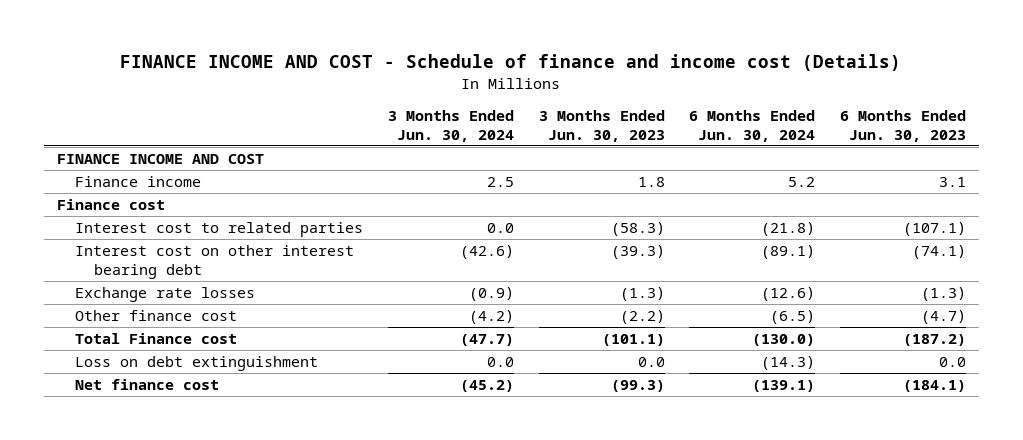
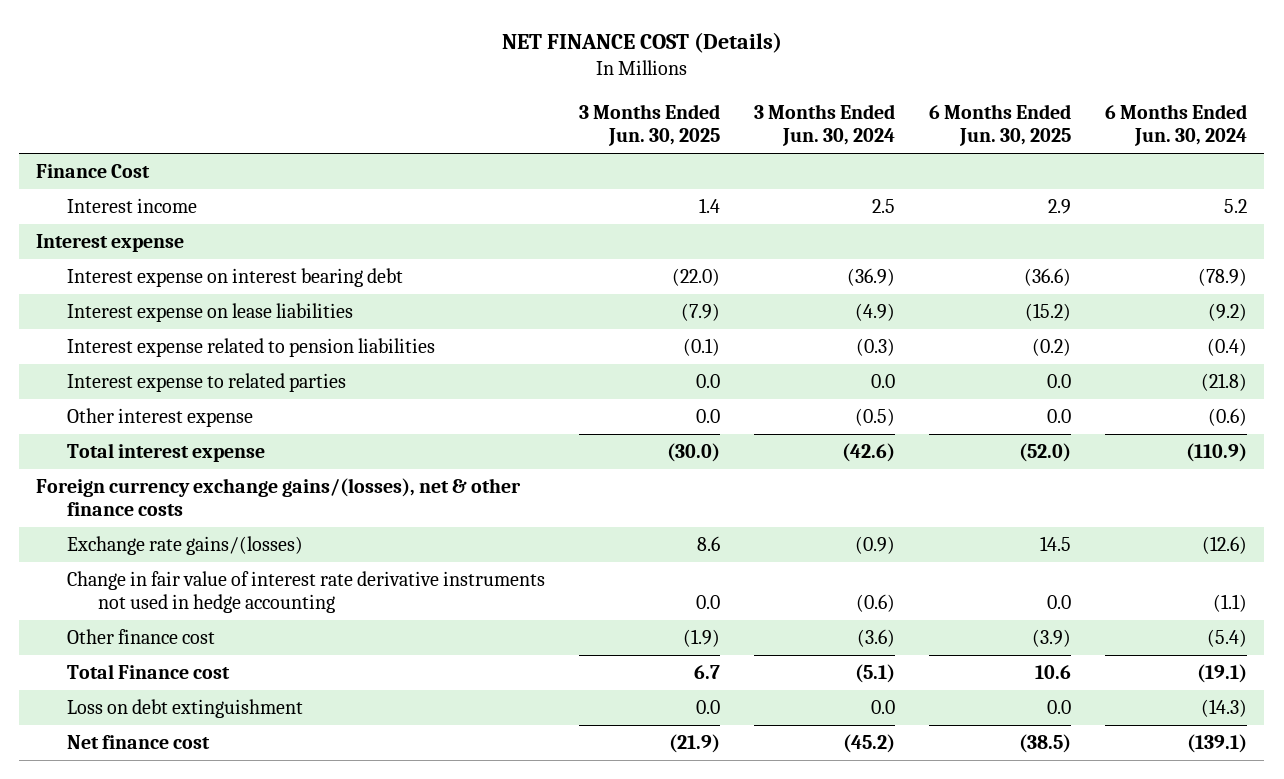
- FINANCE INCOME AND COST - Schedule of finance and income cost (Details)
+ NET FINANCE COST (Details)
- | 3 Months Ended Jun. 30, 2024 | 3 Months Ended Jun. 30, 2023 | 6 Months Ended Jun. 30, 2024 | 6 Months Ended Jun. 30, 2023
+ | 3 Months Ended Jun. 30, 2025 | 3 Months Ended Jun. 30, 2024 | 6 Months Ended Jun. 30, 2025 | 6 Months Ended Jun. 30, 2024
- FINANCE INCOME AND COST
- Finance income | 2.5 | 1.8 | 5.2 | 3.1
- Finance cost
- Interest cost to related parties | 0.0 | (58.3) | (21.8) | (107.1)
- Interest cost on other interest bearing debt | (42.6) | (39.3) | (89.1) | (74.1)
- Exchange rate losses | (0.9) | (1.3) | (12.6) | (1.3)
- Other finance cost | (4.2) | (2.2) | (6.5) | (4.7)
- Total Finance cost | (47.7) | (101.1) | (130.0) | (187.2)
+ Finance Cost
+ Interest income | 1.4 | 2.5 | 2.9 | 5.2
+ Interest expense
+ Interest expense on interest bearing debt | (22.0) | (36.9) | (36.6) | (78.9)
+ Interest expense on lease liabilities | (7.9) | (4.9) | (15.2) | (9.2)
+ Interest expense related to pension liabilities | (0.1) | (0.3) | (0.2) | (0.4)
+ Interest expense to related parties | 0.0 | 0.0 | 0.0 | (21.8)
+ Other interest expense | 0.0 | (0.5) | 0.0 | (0.6)
+ Total interest expense | (30.0) | (42.6) | (52.0) | (110.9)
+ Foreign currency exchange gains/(losses), net & other finance costs
+ Exchange rate gains/(losses) | 8.6 | (0.9) | 14.5 | (12.6)
+ Change in fair value of interest rate derivative instruments not used in hedge accounting | 0.0 | (0.6) | 0.0 | (1.1)
+ Other finance cost | (1.9) | (3.6) | (3.9) | (5.4)
+ Total Finance cost | 6.7 | (5.1) | 10.6 | (19.1)

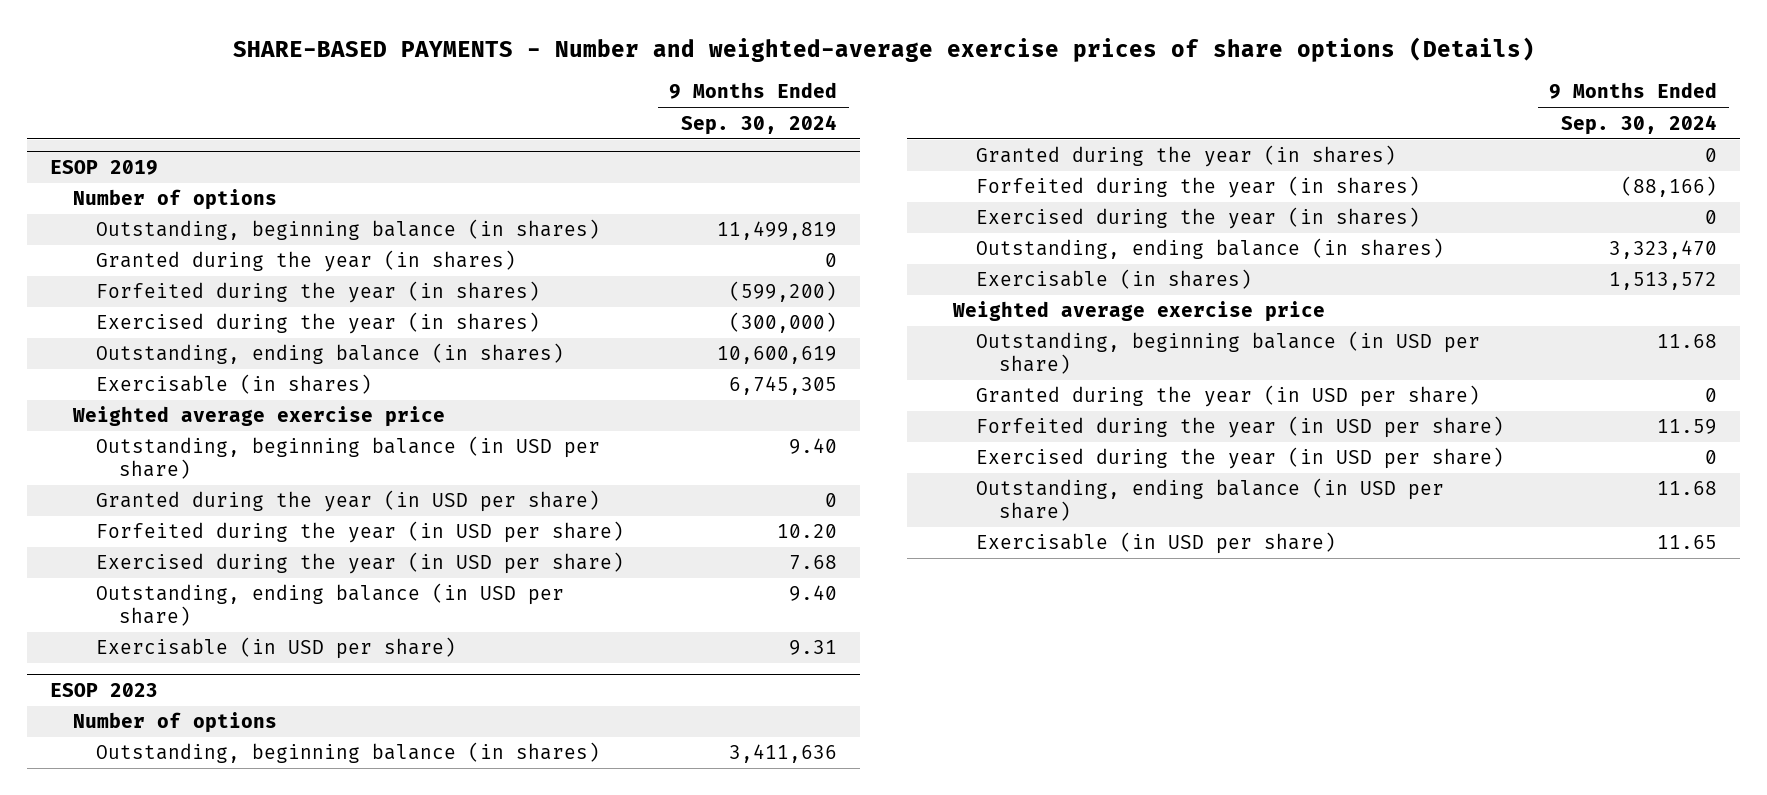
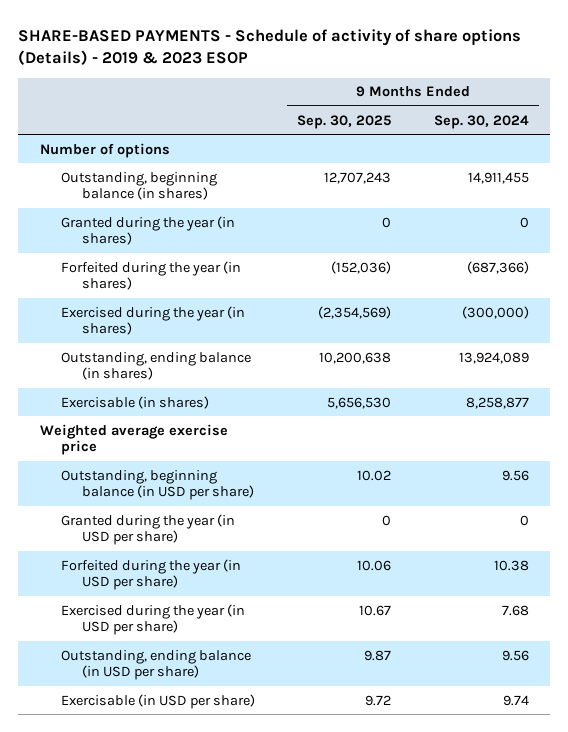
- SHARE-BASED PAYMENTS - Number and weighted-average exercise prices of share options (Details)
+ SHARE-BASED PAYMENTS - Schedule of activity of share options (Details) - 2019 & 2023 ESOP
- | 9 Months Ended Sep. 30, 2024
+ | 9 Months Ended Sep. 30, 2025 | 9 Months Ended Sep. 30, 2024
- ESOP 2019
- Outstanding, beginning balance (in shares) | 11,499,819
+ Outstanding, beginning balance (in shares) | 12,707,243 | 14,911,455
- Forfeited during the year (in shares) | (599,200)
+ Forfeited during the year (in shares) | (152,036) | (687,366)
- Outstanding, ending balance (in shares) | 10,600,619
- Exercisable (in shares) | 6,745,305
+ Outstanding, ending balance (in shares) | 10,200,638 | 13,924,089
+ Exercisable (in shares) | 5,656,530 | 8,258,877
- Outstanding, beginning balance (in USD per share) | 9.40
+ Outstanding, beginning balance (in USD per share) | 10.02 | 9.56
- Forfeited during the year (in USD per share) | 10.20
+ Forfeited during the year (in USD per share) | 10.06 | 10.38
- Outstanding, ending balance (in USD per share) | 9.40
- Exercisable (in USD per share) | 9.31
- ESOP 2023
- Number of options
- Outstanding, beginning balance (in shares) | 3,411,636
- Granted during the year (in shares) | 0
- Forfeited during the year (in shares) | (88,166)
- Exercised during the year (in shares) | 0
- Outstanding, ending balance (in shares) | 3,323,470
- Exercisable (in shares) | 1,513,572
- Weighted average exercise price
- Outstanding, beginning balance (in USD per share) | 11.68
- Granted during the year (in USD per share) | 0
- Forfeited during the year (in USD per share) | 11.59
- Exercised during the year (in USD per share) | 0
- Outstanding, ending balance (in USD per share) | 11.68
- Exercisable (in USD per share) | 11.65
+ Outstanding, ending balance (in USD per share) | 9.87 | 9.56
+ Exercisable (in USD per share) | 9.72 | 9.74

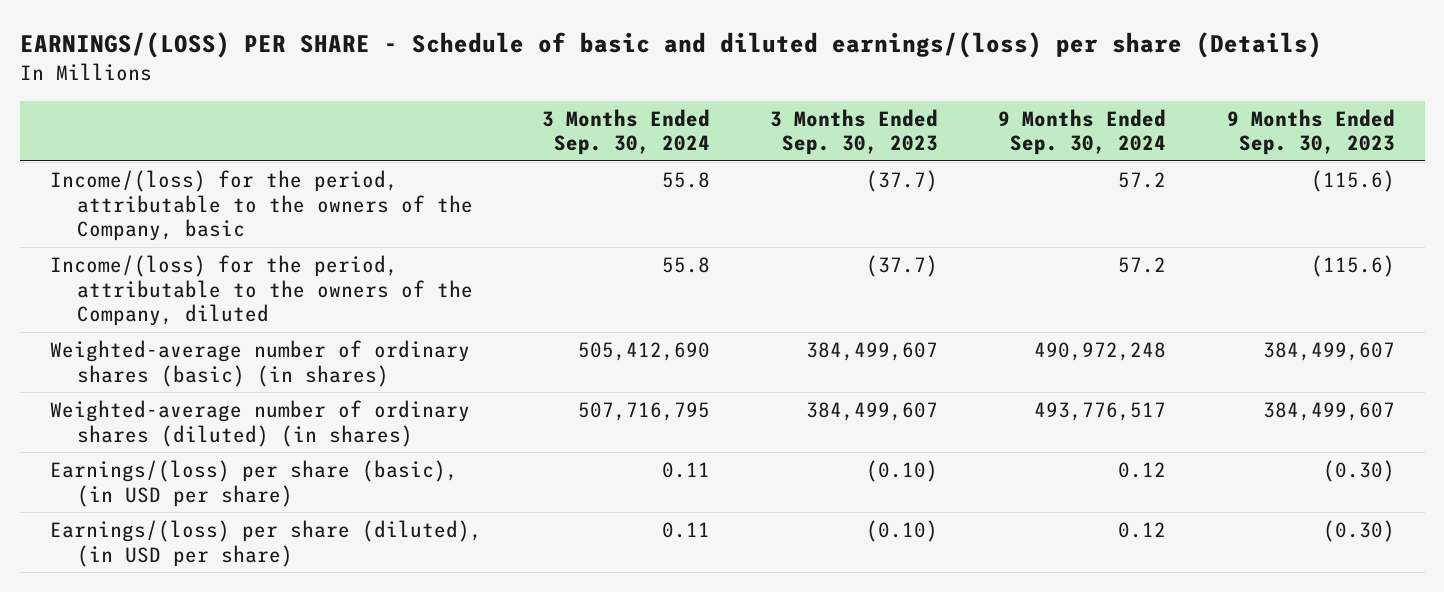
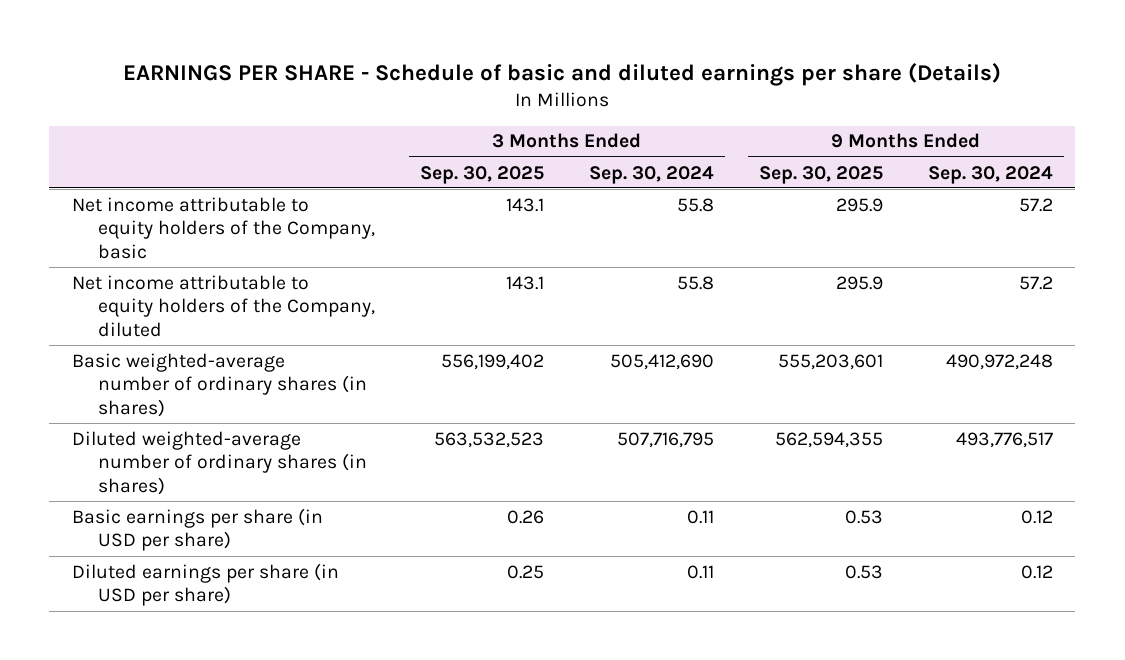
- EARNINGS/(LOSS) PER SHARE - Schedule of basic and diluted earnings/(loss) per share (Details)
+ EARNINGS PER SHARE - Schedule of basic and diluted earnings per share (Details)
- | 3 Months Ended Sep. 30, 2024 | 3 Months Ended Sep. 30, 2023 | 9 Months Ended Sep. 30, 2024 | 9 Months Ended Sep. 30, 2023
+ | 3 Months Ended Sep. 30, 2025 | 3 Months Ended Sep. 30, 2024 | 9 Months Ended Sep. 30, 2025 | 9 Months Ended Sep. 30, 2024
- Income/(loss) for the period, attributable to the owners of the Company, basic | 55.8 | (37.7) | 57.2 | (115.6)
- Income/(loss) for the period, attributable to the owners of the Company, diluted | 55.8 | (37.7) | 57.2 | (115.6)
- Weighted-average number of ordinary shares (basic) (in shares) | 505,412,690 | 384,499,607 | 490,972,248 | 384,499,607
- Weighted-average number of ordinary shares (diluted) (in shares) | 507,716,795 | 384,499,607 | 493,776,517 | 384,499,607
- Earnings/(loss) per share (basic), (in USD per share) | 0.11 | (0.10) | 0.12 | (0.30)
- Earnings/(loss) per share (diluted), (in USD per share) | 0.11 | (0.10) | 0.12 | (0.30)
+ Net income attributable to equity holders of the Company, basic | 143.1 | 55.8 | 295.9 | 57.2
+ Net income attributable to equity holders of the Company, diluted | 143.1 | 55.8 | 295.9 | 57.2
+ Basic weighted-average number of ordinary shares (in shares) | 556,199,402 | 505,412,690 | 555,203,601 | 490,972,248
+ Diluted weighted-average number of ordinary shares (in shares) | 563,532,523 | 507,716,795 | 562,594,355 | 493,776,517
+ Basic earnings per share (in USD per share) | 0.26 | 0.11 | 0.53 | 0.12
+ Diluted earnings per share (in USD per share) | 0.25 | 0.11 | 0.53 | 0.12

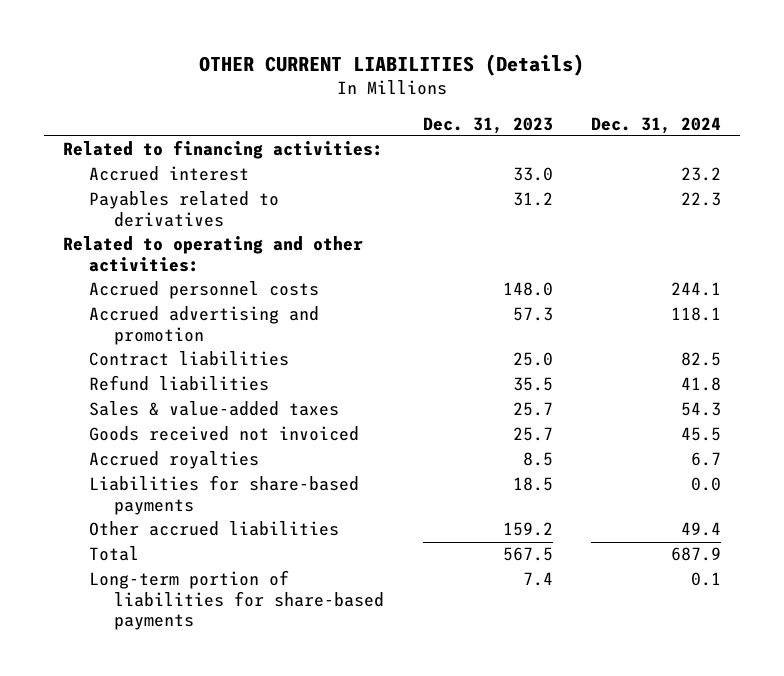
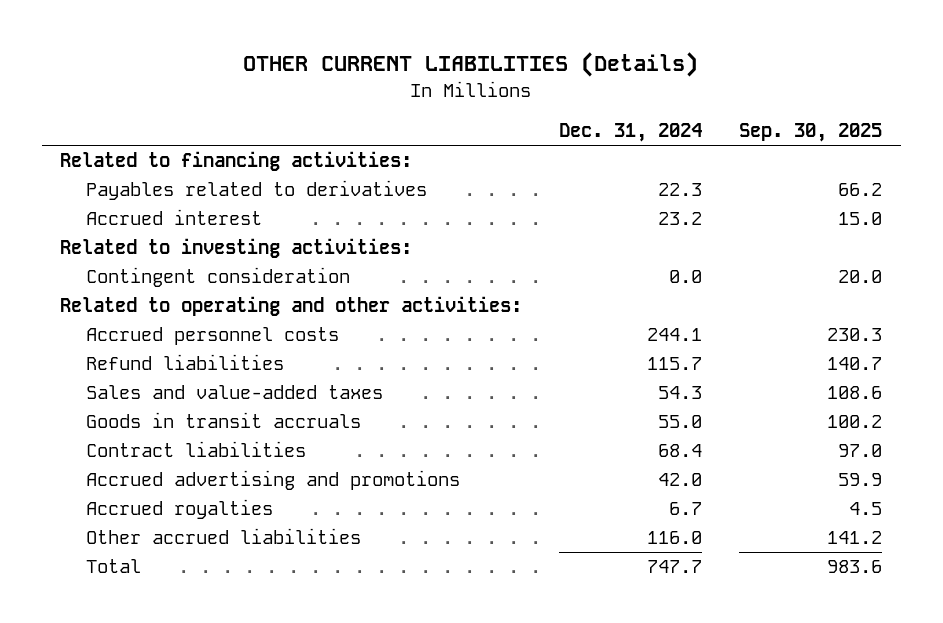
- | Dec. 31, 2023 | Dec. 31, 2024
+ | Dec. 31, 2024 | Sep. 30, 2025
moved down: Accrued interest | 23.2 | 15.0
+ Related to investing activities:
+ Contingent consideration | 0.0 | 20.0
- Accrued advertising and promotion | 57.3 | 118.1
- Contract liabilities | 25.0 | 82.5
- Refund liabilities | 35.5 | 41.8
- Sales & value-added taxes | 25.7 | 54.3
- Goods received not invoiced | 25.7 | 45.5
+ Refund liabilities | 115.7 | 140.7
+ Sales and value-added taxes | 54.3 | 108.6
+ Goods in transit accruals | 55.0 | 100.2
+ Contract liabilities | 68.4 | 97.0
+ Accrued advertising and promotions | 42.0 | 59.9
- Liabilities for share-based payments | 18.5 | 0.0
- Other accrued liabilities | 159.2 | 49.4
- Total | 567.5 | 687.9
- Long-term portion of liabilities for share-based payments | 7.4 | 0.1
+ Other accrued liabilities | 116.0 | 141.2
+ Total | 747.7 | 983.6

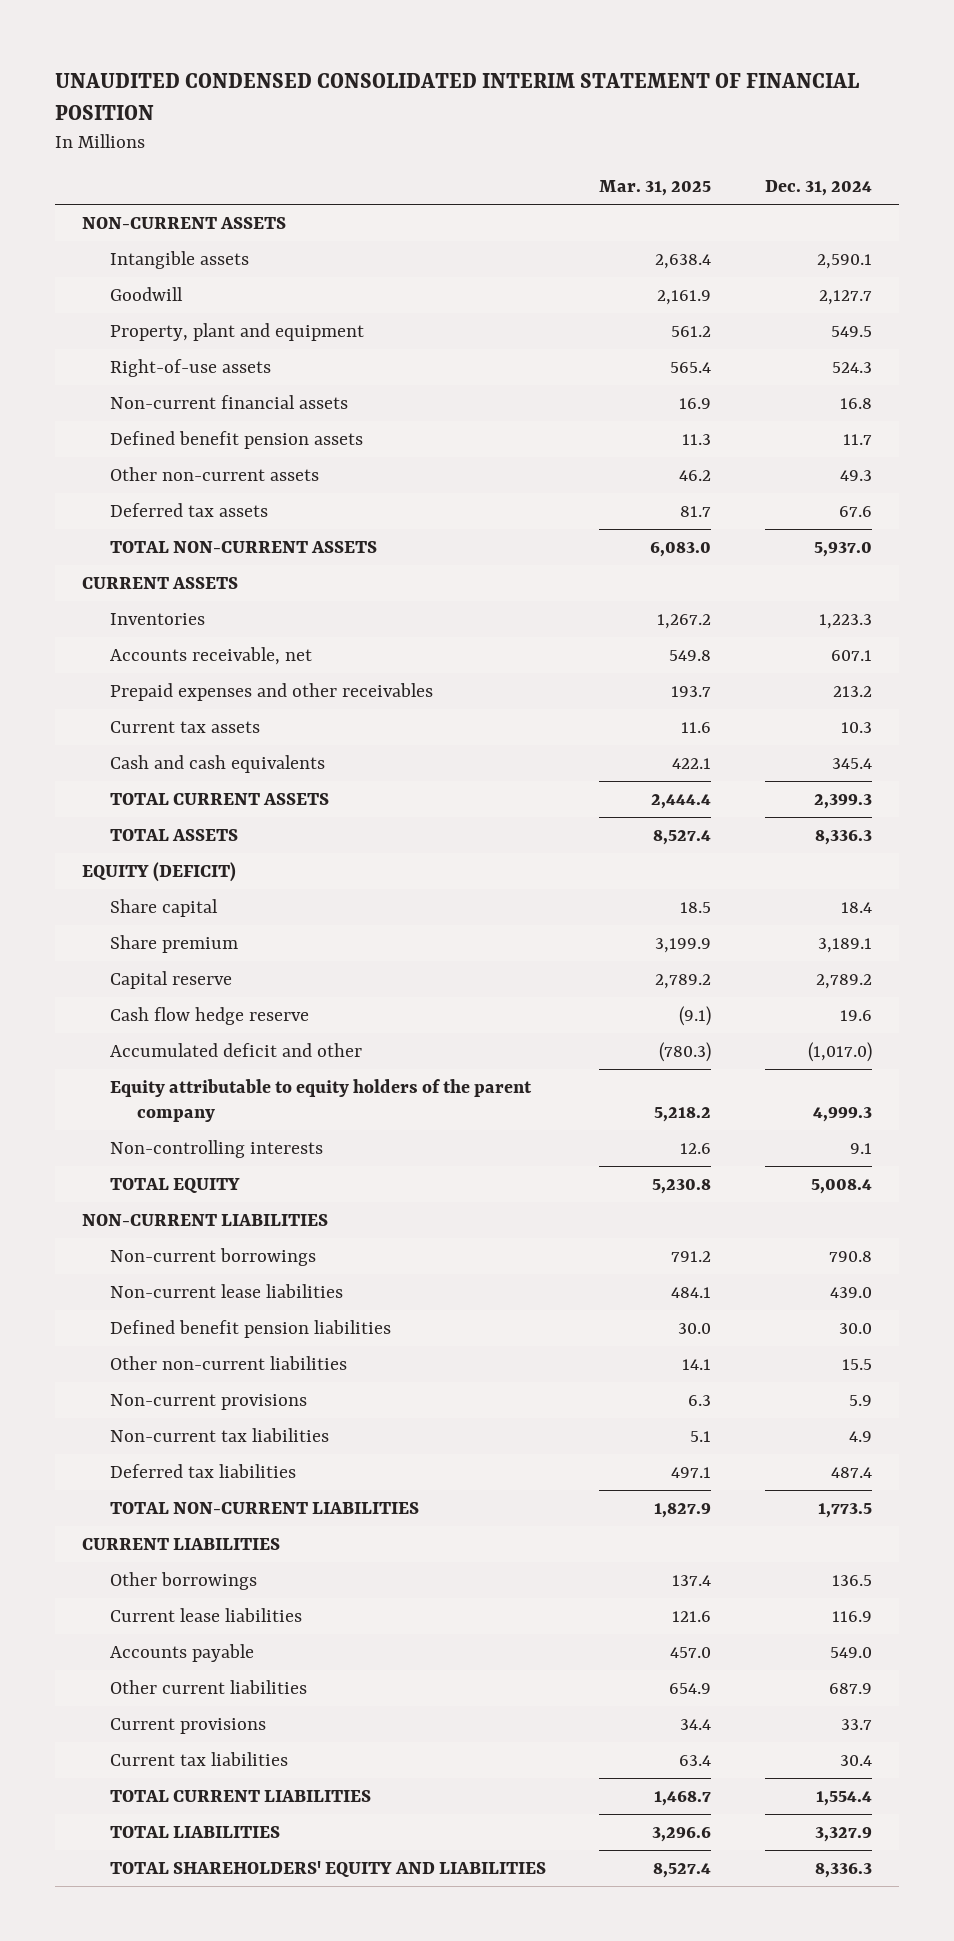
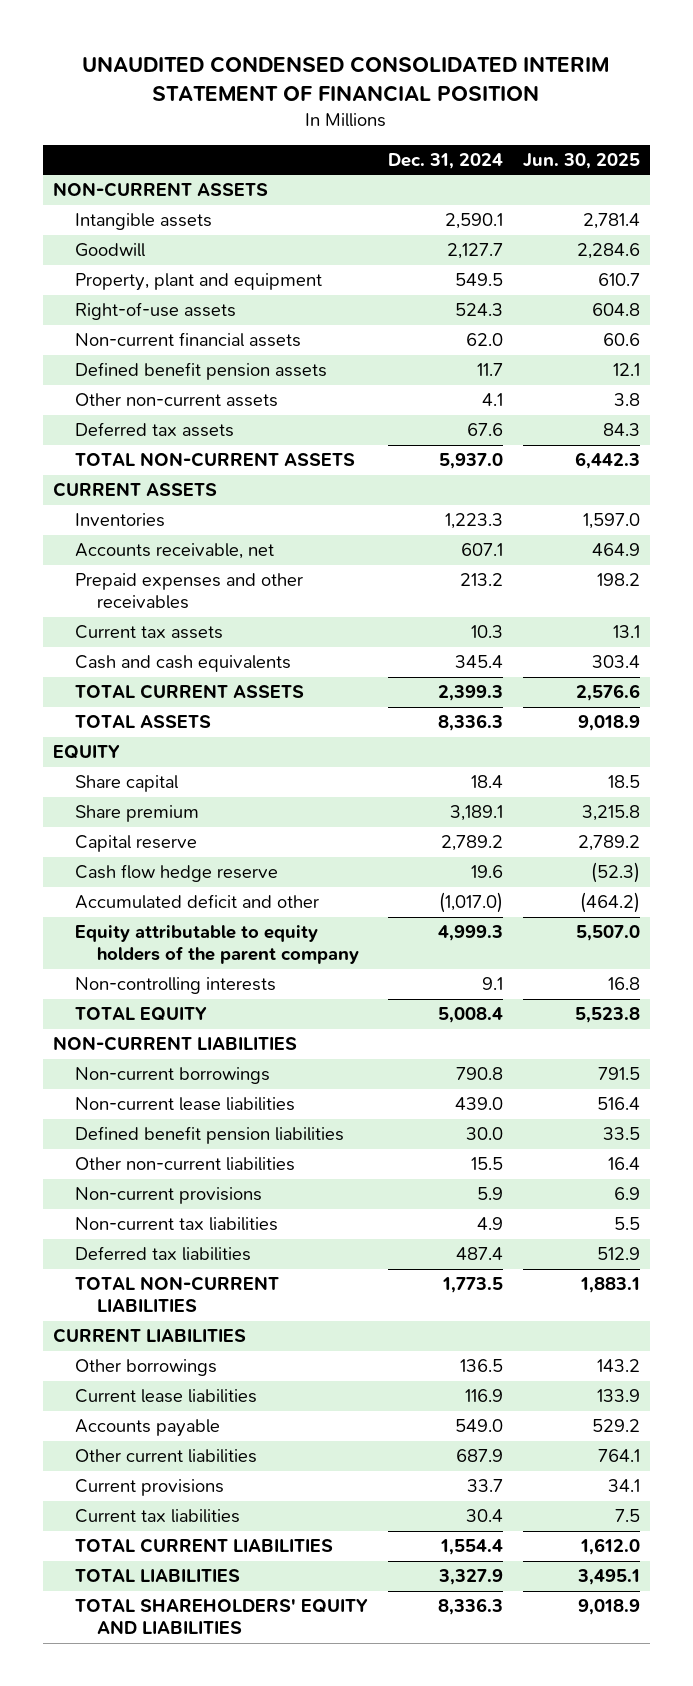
- | Mar. 31, 2025 | Dec. 31, 2024
+ | Dec. 31, 2024 | Jun. 30, 2025
- Non-current financial assets | 16.9 | 16.8
+ Non-current financial assets | 62.0 | 60.6
- Other non-current assets | 46.2 | 49.3
+ Other non-current assets | 4.1 | 3.8
- EQUITY (DEFICIT)
+ EQUITY

